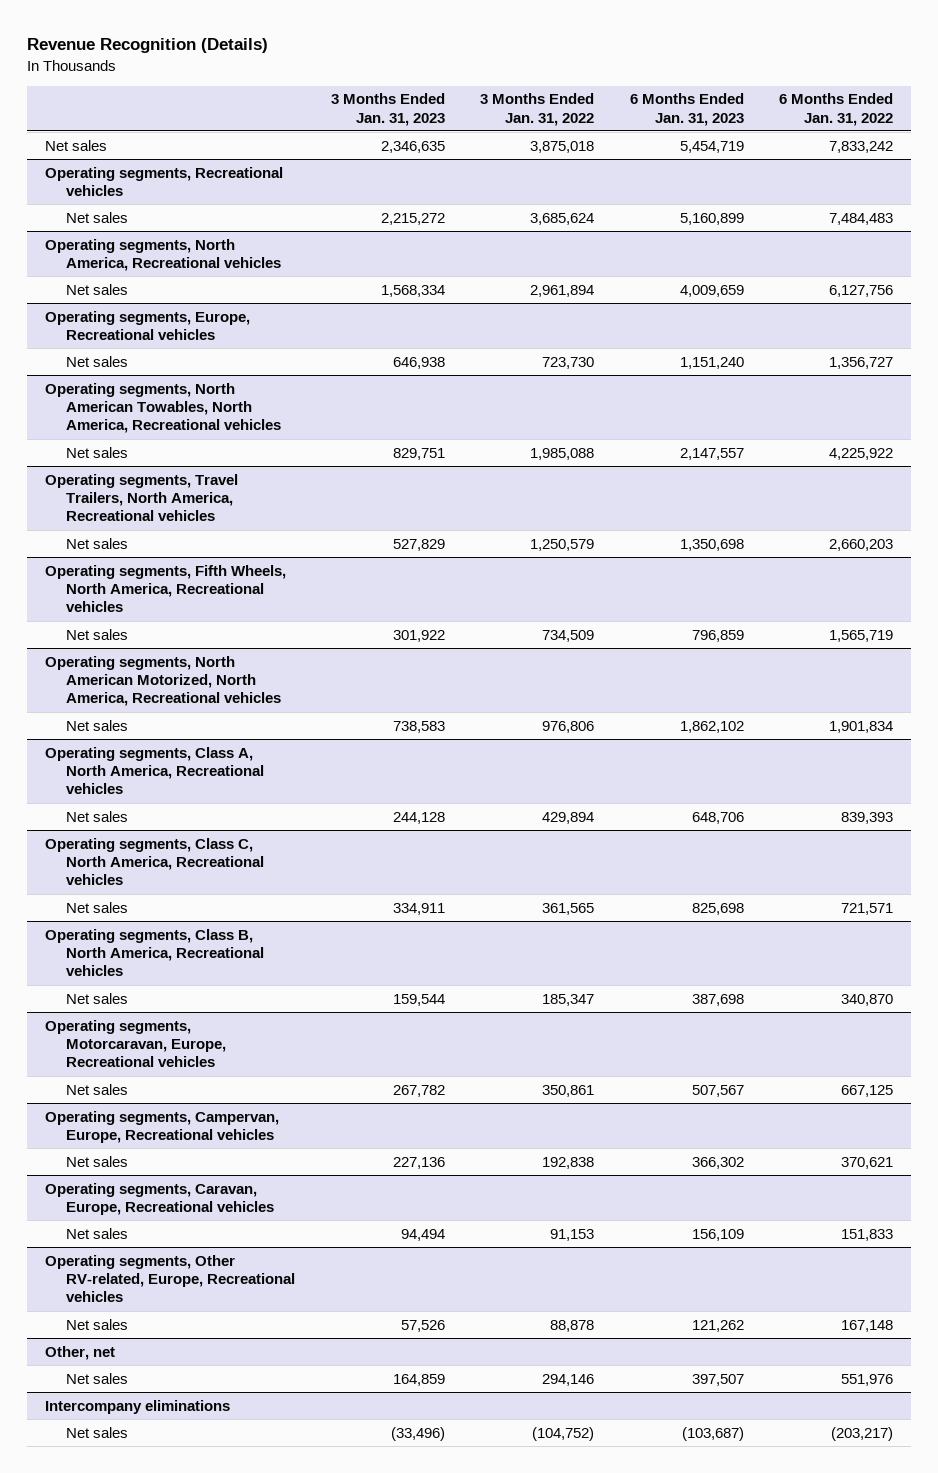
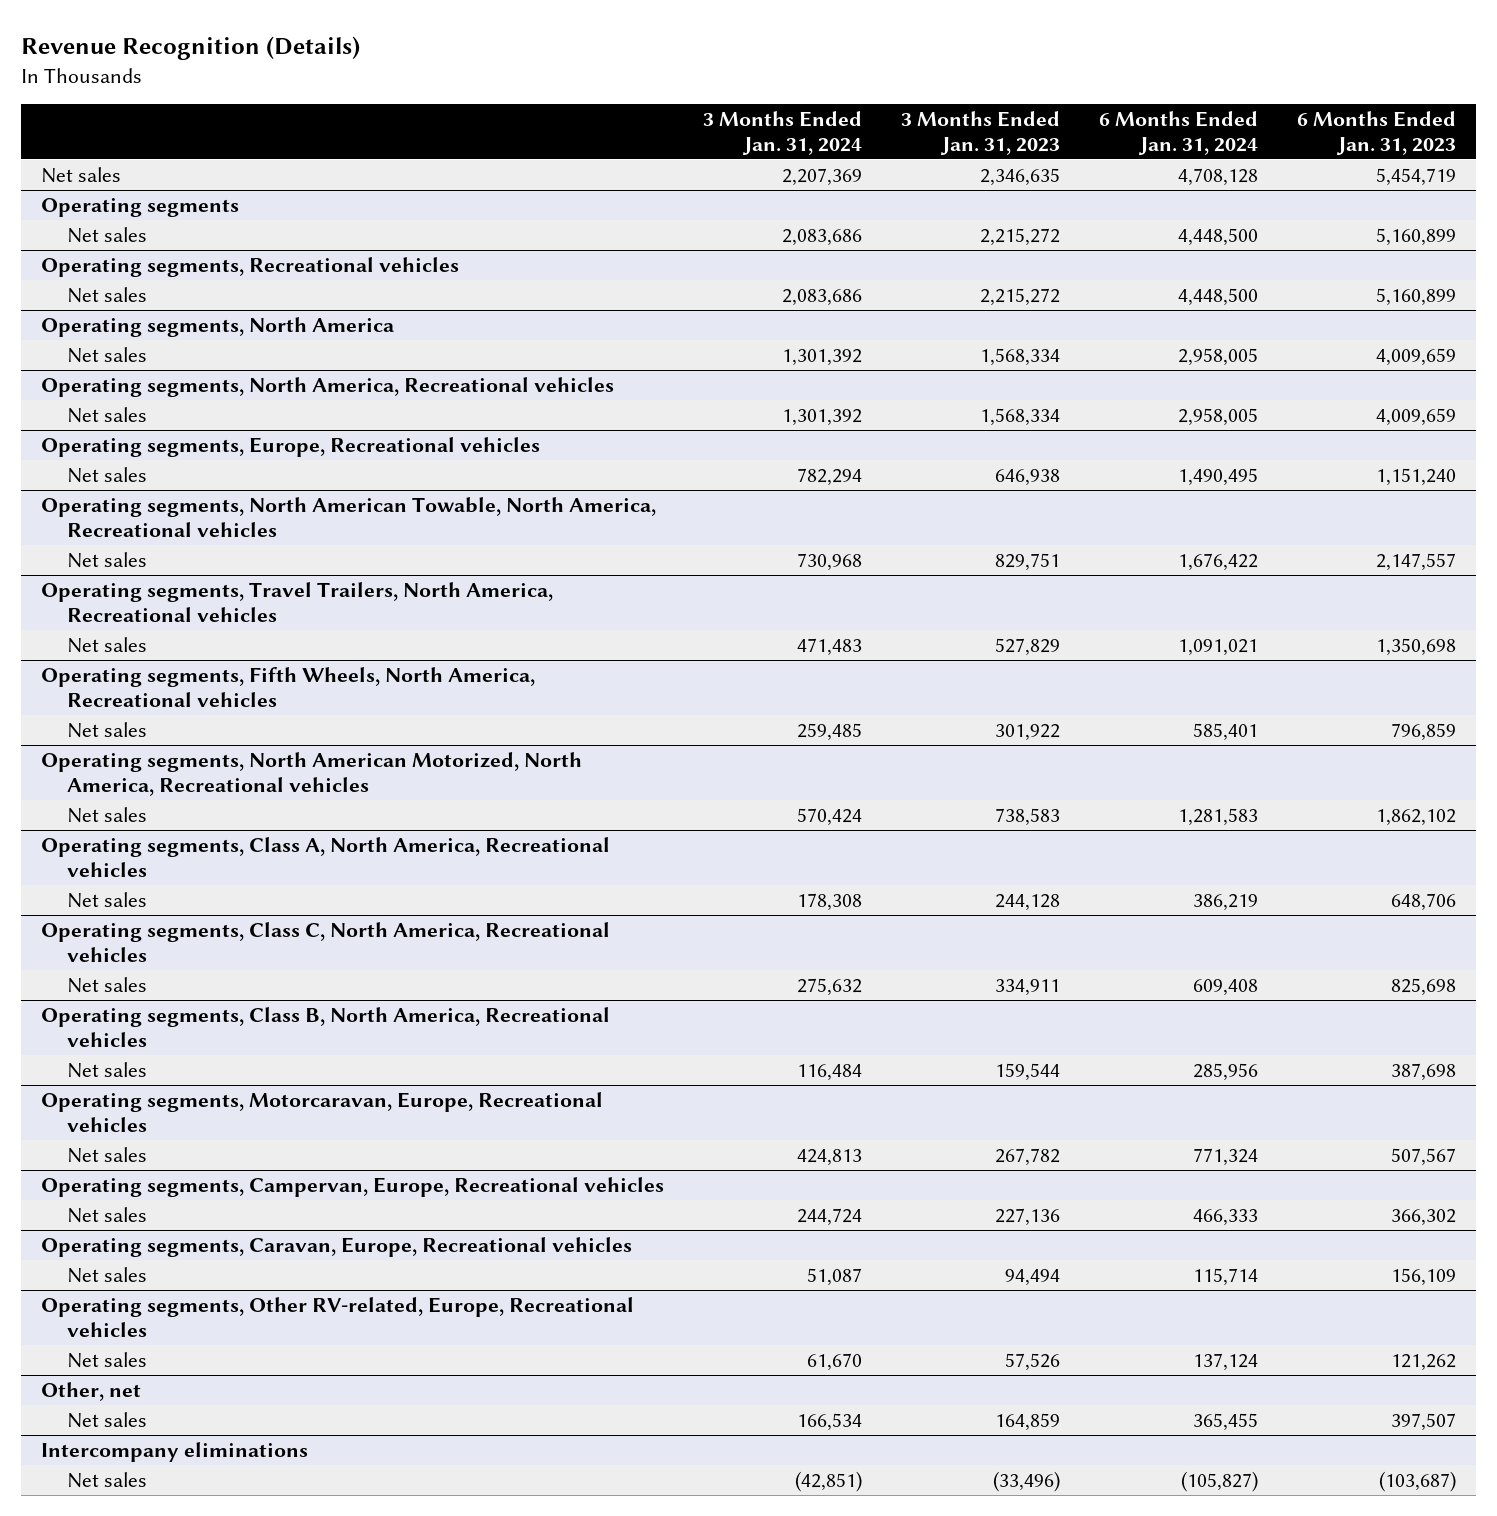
- | 3 Months Ended Jan. 31, 2023 | 3 Months Ended Jan. 31, 2022 | 6 Months Ended Jan. 31, 2023 | 6 Months Ended Jan. 31, 2022
+ | 3 Months Ended Jan. 31, 2024 | 3 Months Ended Jan. 31, 2023 | 6 Months Ended Jan. 31, 2024 | 6 Months Ended Jan. 31, 2023
+ Operating segments
+ Net sales | 2,083,686 | 2,215,272 | 4,448,500 | 5,160,899
+ Operating segments, North America
+ Net sales | 1,301,392 | 1,568,334 | 2,958,005 | 4,009,659
- Operating segments, North American Towables, North America, Recreational vehicles
+ Operating segments, North American Towable, North America, Recreational vehicles

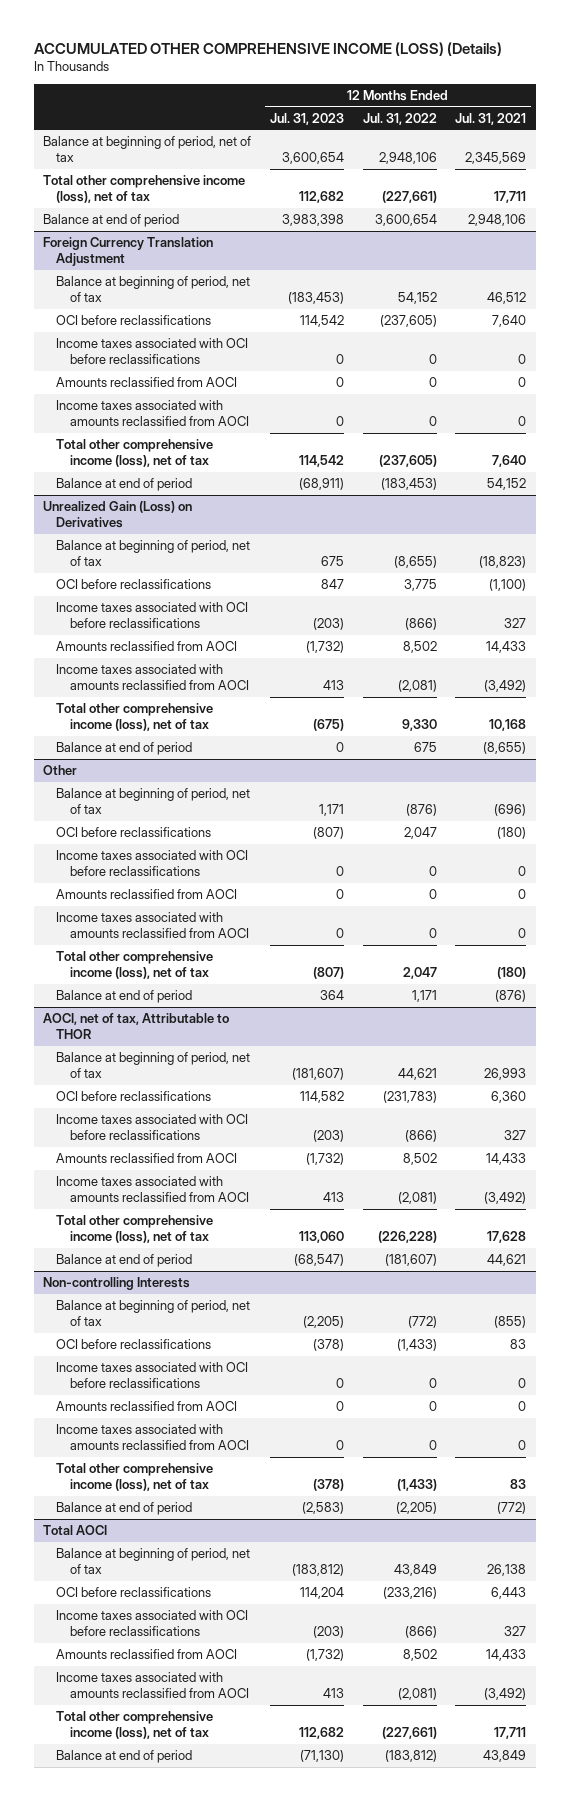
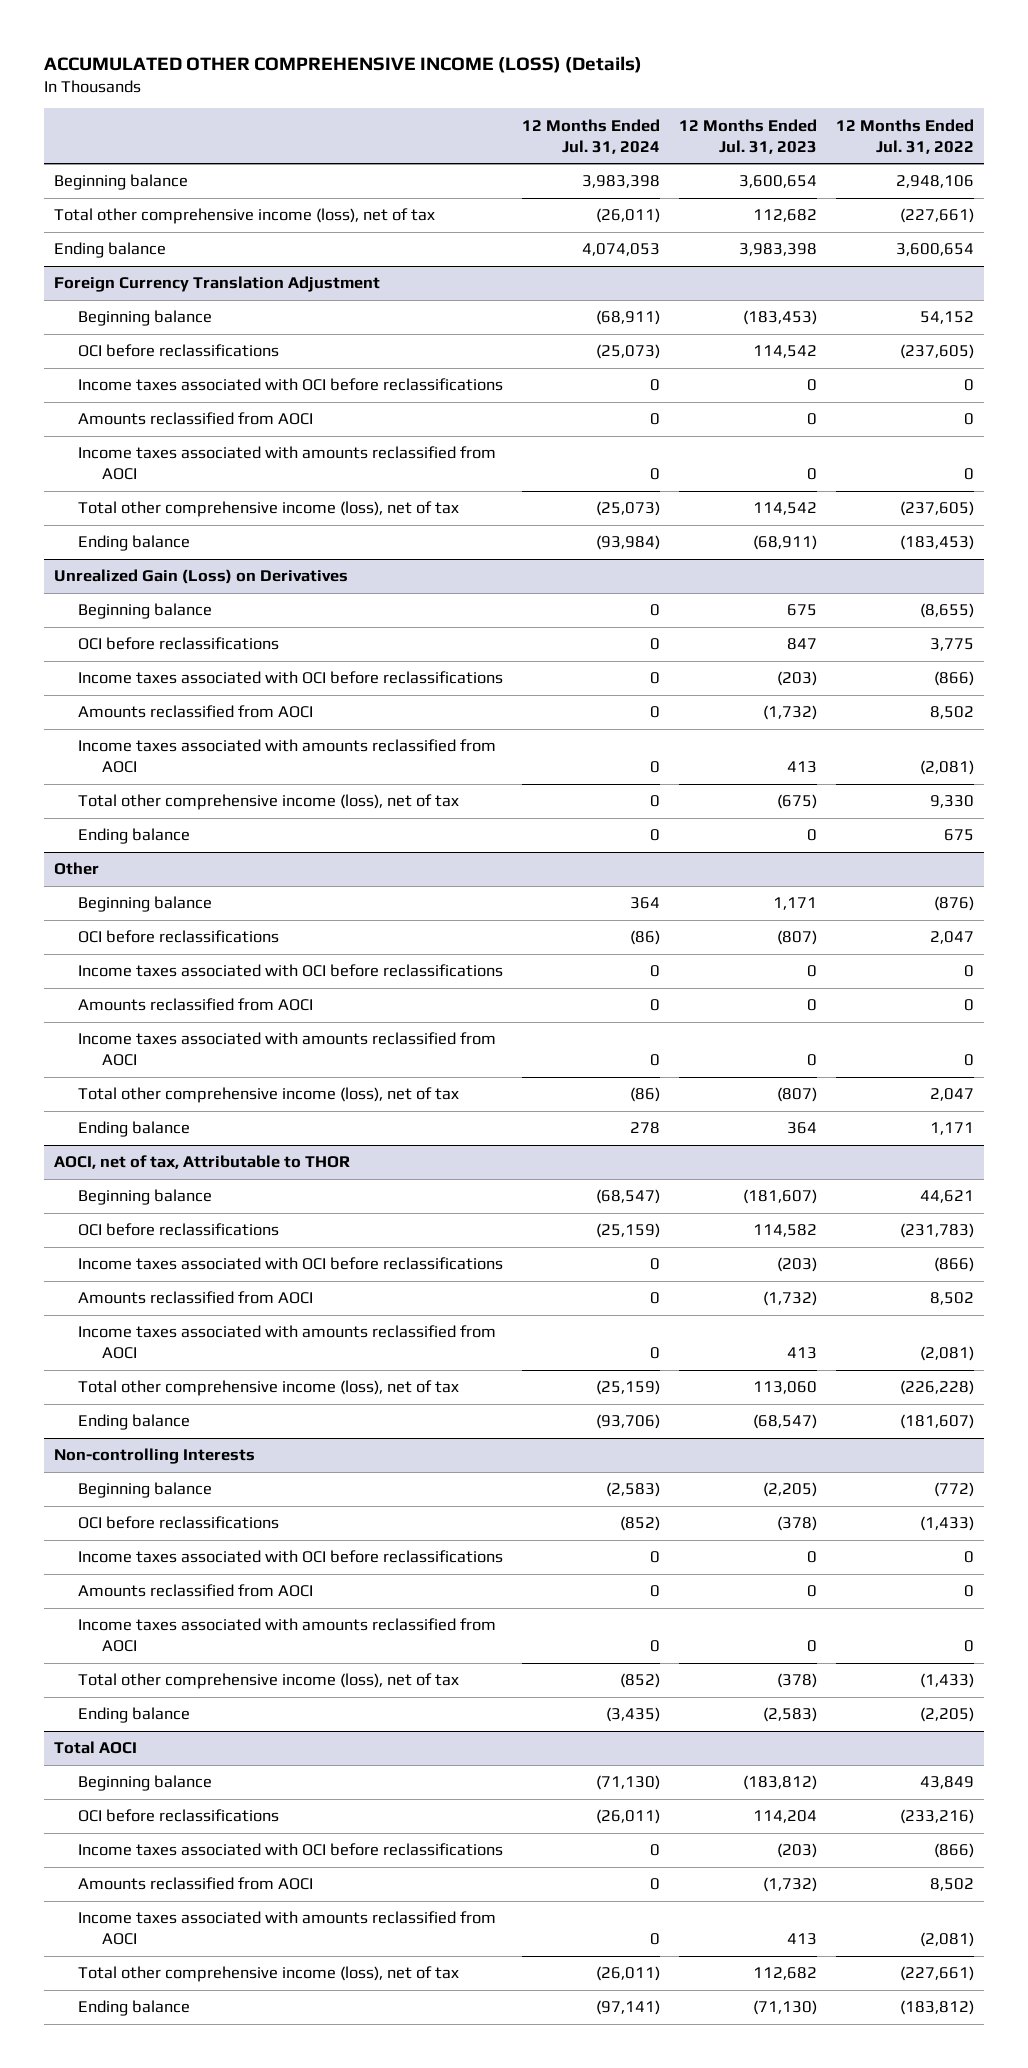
- | 12 Months Ended Jul. 31, 2023 | 12 Months Ended Jul. 31, 2022 | 12 Months Ended Jul. 31, 2021
+ | 12 Months Ended Jul. 31, 2024 | 12 Months Ended Jul. 31, 2023 | 12 Months Ended Jul. 31, 2022
- Balance at beginning of period, net of tax | 3,600,654 | 2,948,106 | 2,345,569
+ Beginning balance | 3,983,398 | 3,600,654 | 2,948,106
- Balance at end of period | 3,983,398 | 3,600,654 | 2,948,106
+ Ending balance | 4,074,053 | 3,983,398 | 3,600,654
@ Foreign Currency Translation Adjustment
- Balance at beginning of period, net of tax | (183,453) | 54,152 | 46,512
+ Beginning balance | (68,911) | (183,453) | 54,152
- Balance at end of period | (68,911) | (183,453) | 54,152
+ Ending balance | (93,984) | (68,911) | (183,453)
@ Unrealized Gain (Loss) on Derivatives
- Balance at beginning of period, net of tax | 675 | (8,655) | (18,823)
+ Beginning balance | 0 | 675 | (8,655)
- Balance at end of period | 0 | 675 | (8,655)
+ Ending balance | 0 | 0 | 675
@ Other
- Balance at beginning of period, net of tax | 1,171 | (876) | (696)
+ Beginning balance | 364 | 1,171 | (876)
- Balance at end of period | 364 | 1,171 | (876)
+ Ending balance | 278 | 364 | 1,171
@ AOCI, net of tax, Attributable to THOR
- Balance at beginning of period, net of tax | (181,607) | 44,621 | 26,993
+ Beginning balance | (68,547) | (181,607) | 44,621
- Balance at end of period | (68,547) | (181,607) | 44,621
+ Ending balance | (93,706) | (68,547) | (181,607)
@ Non-controlling Interests
- Balance at beginning of period, net of tax | (2,205) | (772) | (855)
+ Beginning balance | (2,583) | (2,205) | (772)
- Balance at end of period | (2,583) | (2,205) | (772)
+ Ending balance | (3,435) | (2,583) | (2,205)
@ Total AOCI
- Balance at beginning of period, net of tax | (183,812) | 43,849 | 26,138
+ Beginning balance | (71,130) | (183,812) | 43,849
- Balance at end of period | (71,130) | (183,812) | 43,849
+ Ending balance | (97,141) | (71,130) | (183,812)

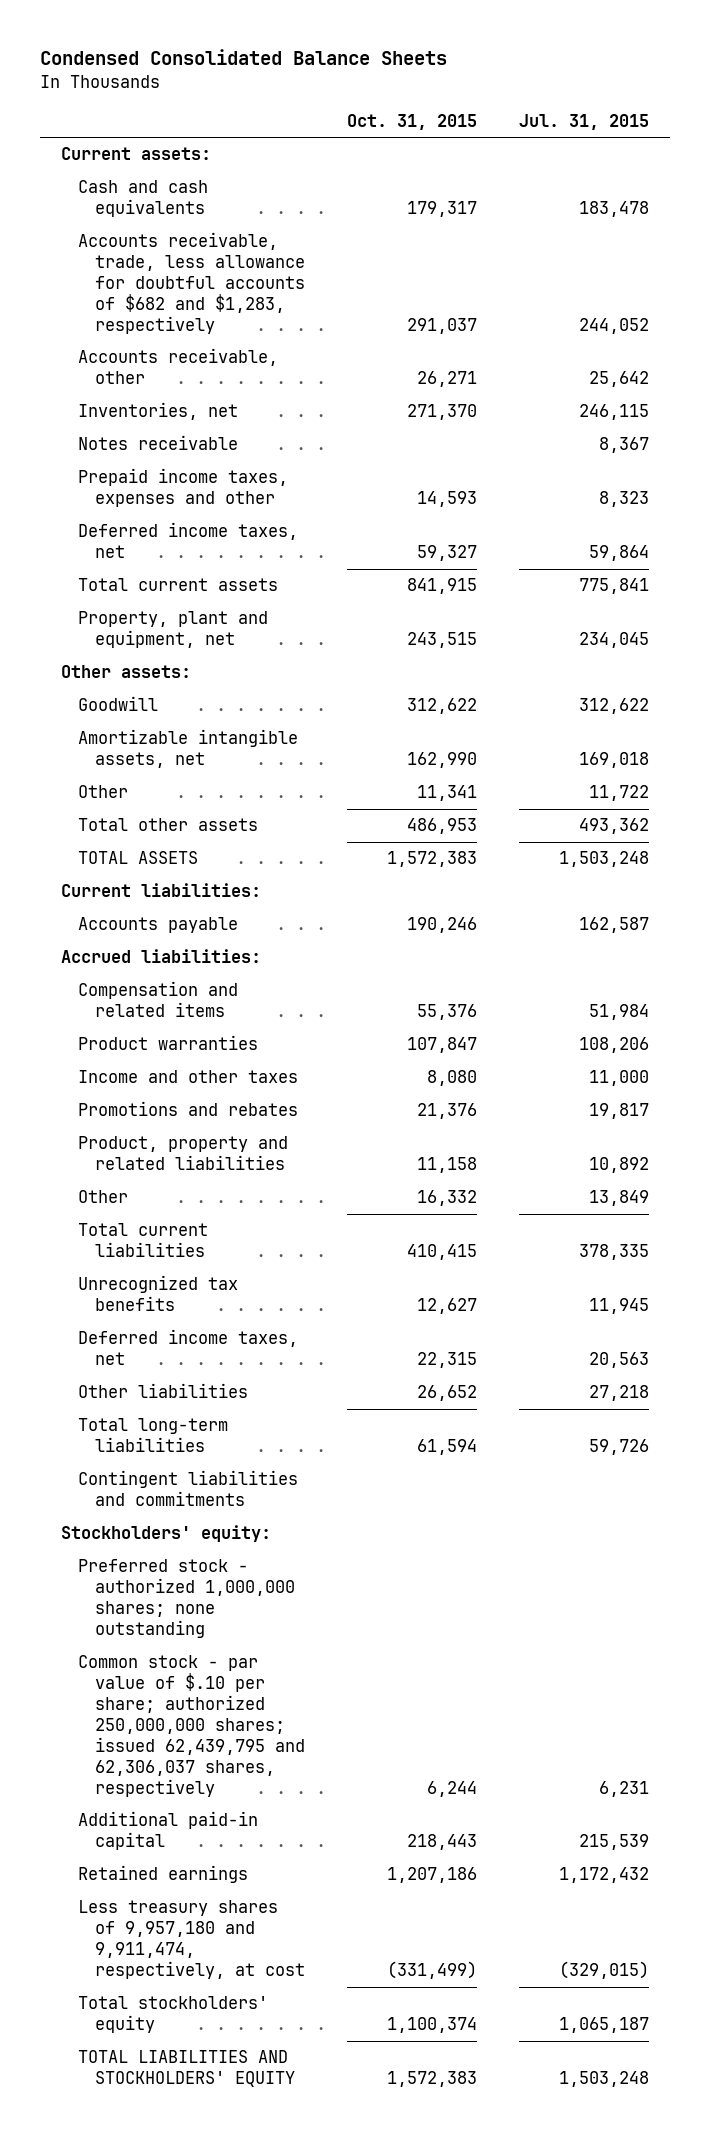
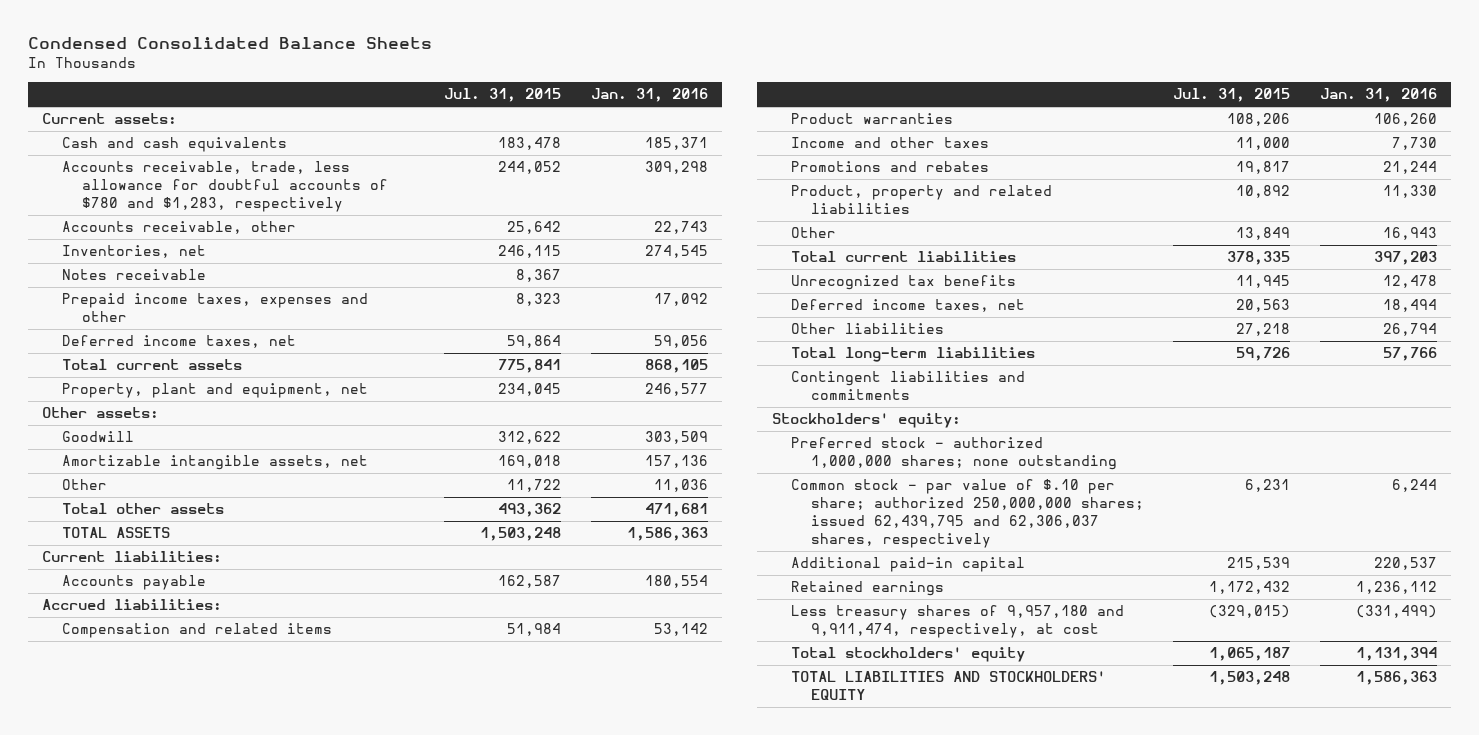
- | Oct. 31, 2015 | Jul. 31, 2015
+ | Jul. 31, 2015 | Jan. 31, 2016
- Accounts receivable, trade, less allowance for doubtful accounts of $682 and $1,283, respectively | 291,037 | 244,052
+ Accounts receivable, trade, less allowance for doubtful accounts of $780 and $1,283, respectively | 244,052 | 309,298

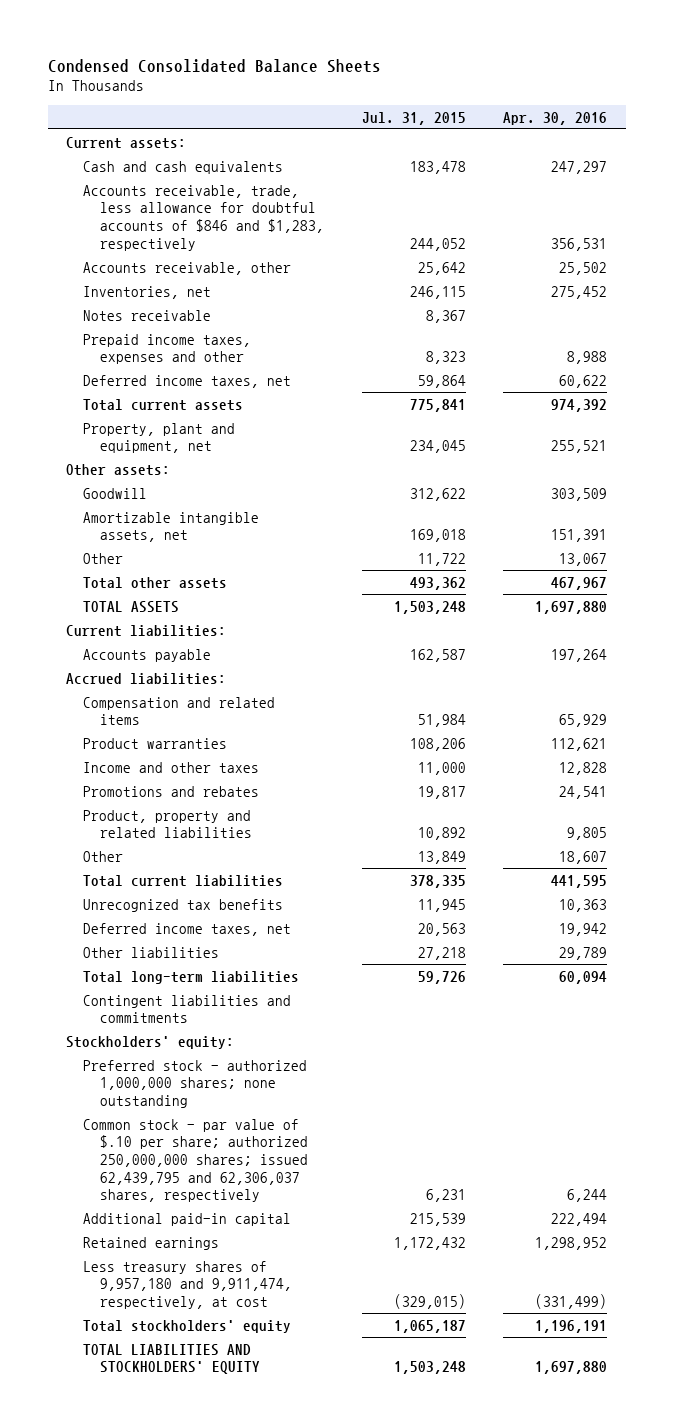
- | Jul. 31, 2015 | Jan. 31, 2016
+ | Jul. 31, 2015 | Apr. 30, 2016
- Accounts receivable, trade, less allowance for doubtful accounts of $780 and $1,283, respectively | 244,052 | 309,298
+ Accounts receivable, trade, less allowance for doubtful accounts of $846 and $1,283, respectively | 244,052 | 356,531

